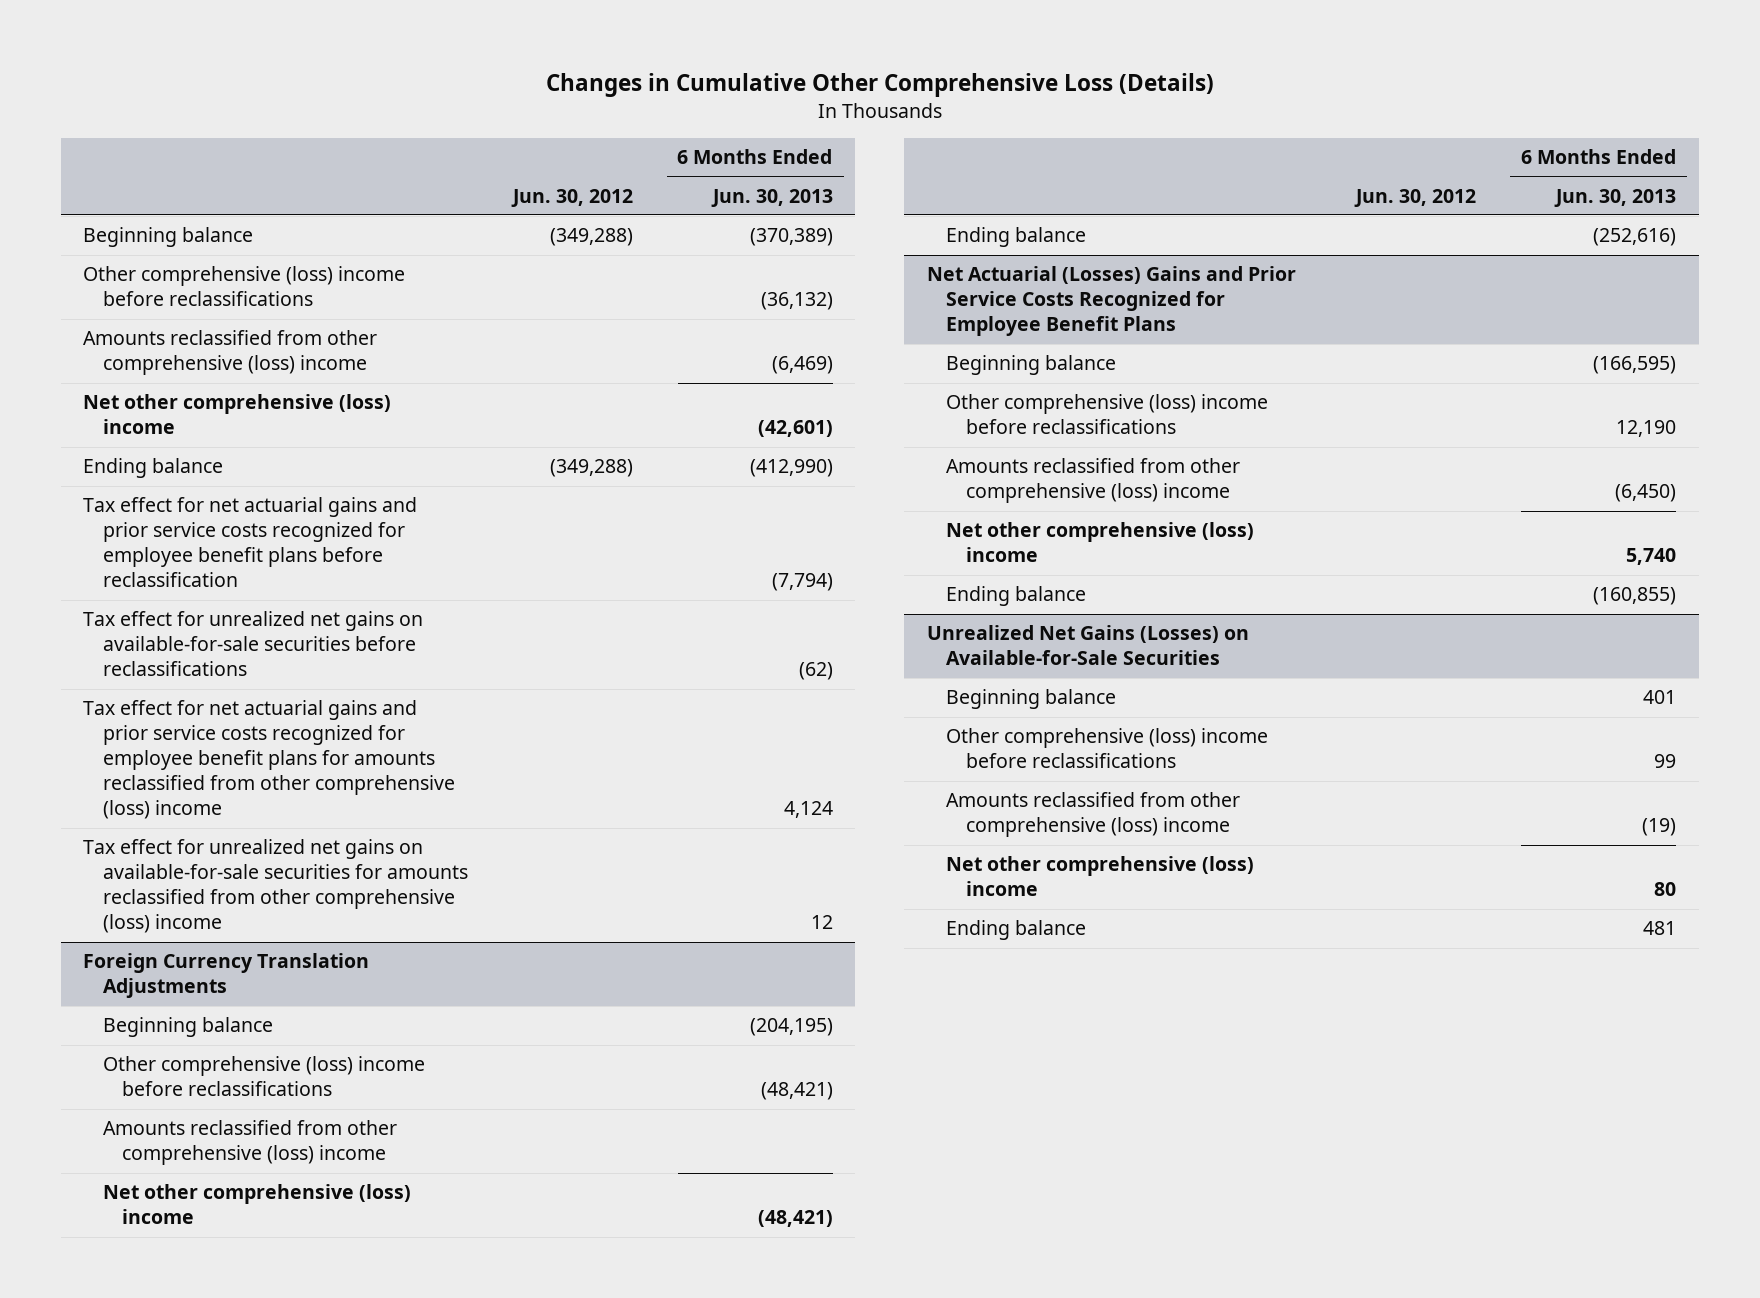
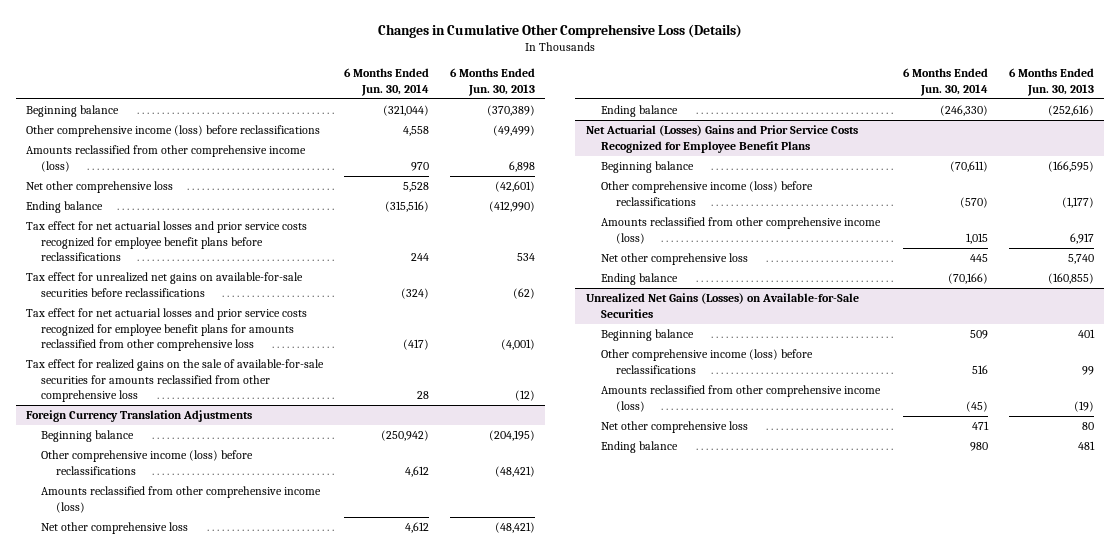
- | Jun. 30, 2012 | 6 Months Ended Jun. 30, 2013
+ | 6 Months Ended Jun. 30, 2014 | 6 Months Ended Jun. 30, 2013
- Other comprehensive (loss) income before reclassifications | | (36,132)
- Amounts reclassified from other comprehensive (loss) income | | (6,469)
- Net other comprehensive (loss) income | | (42,601)
+ Other comprehensive income (loss) before reclassifications | 4,558 | (49,499)
+ Amounts reclassified from other comprehensive income (loss) | 970 | 6,898
+ Net other comprehensive loss | 5,528 | (42,601)
- Tax effect for net actuarial gains and prior service costs recognized for employee benefit plans before reclassification | | (7,794)
+ Tax effect for net actuarial losses and prior service costs recognized for employee benefit plans before reclassifications | 244 | 534
- Tax effect for net actuarial gains and prior service costs recognized for employee benefit plans for amounts reclassified from other comprehensive (loss) income | | 4,124
- Tax effect for unrealized net gains on available-for-sale securities for amounts reclassified from other comprehensive (loss) income | | 12
+ Tax effect for net actuarial losses and prior service costs recognized for employee benefit plans for amounts reclassified from other comprehensive loss | (417) | (4,001)
+ Tax effect for realized gains on the sale of available-for-sale securities for amounts reclassified from other comprehensive loss | 28 | (12)
@ Foreign Currency Translation Adjustments
- Other comprehensive (loss) income before reclassifications | | (48,421)
- Amounts reclassified from other comprehensive (loss) income
- Net other comprehensive (loss) income | | (48,421)
+ Other comprehensive income (loss) before reclassifications | 4,612 | (48,421)
+ Amounts reclassified from other comprehensive income (loss)
+ Net other comprehensive loss | 4,612 | (48,421)
@ Net Actuarial (Losses) Gains and Prior Service Costs Recognized for Employee Benefit Plans
- Other comprehensive (loss) income before reclassifications | | 12,190
- Amounts reclassified from other comprehensive (loss) income | | (6,450)
- Net other comprehensive (loss) income | | 5,740
+ Other comprehensive income (loss) before reclassifications | (570) | (1,177)
+ Amounts reclassified from other comprehensive income (loss) | 1,015 | 6,917
+ Net other comprehensive loss | 445 | 5,740
@ Unrealized Net Gains (Losses) on Available-for-Sale Securities
- Other comprehensive (loss) income before reclassifications | | 99
- Amounts reclassified from other comprehensive (loss) income | | (19)
- Net other comprehensive (loss) income | | 80
+ Other comprehensive income (loss) before reclassifications | 516 | 99
+ Amounts reclassified from other comprehensive income (loss) | (45) | (19)
+ Net other comprehensive loss | 471 | 80

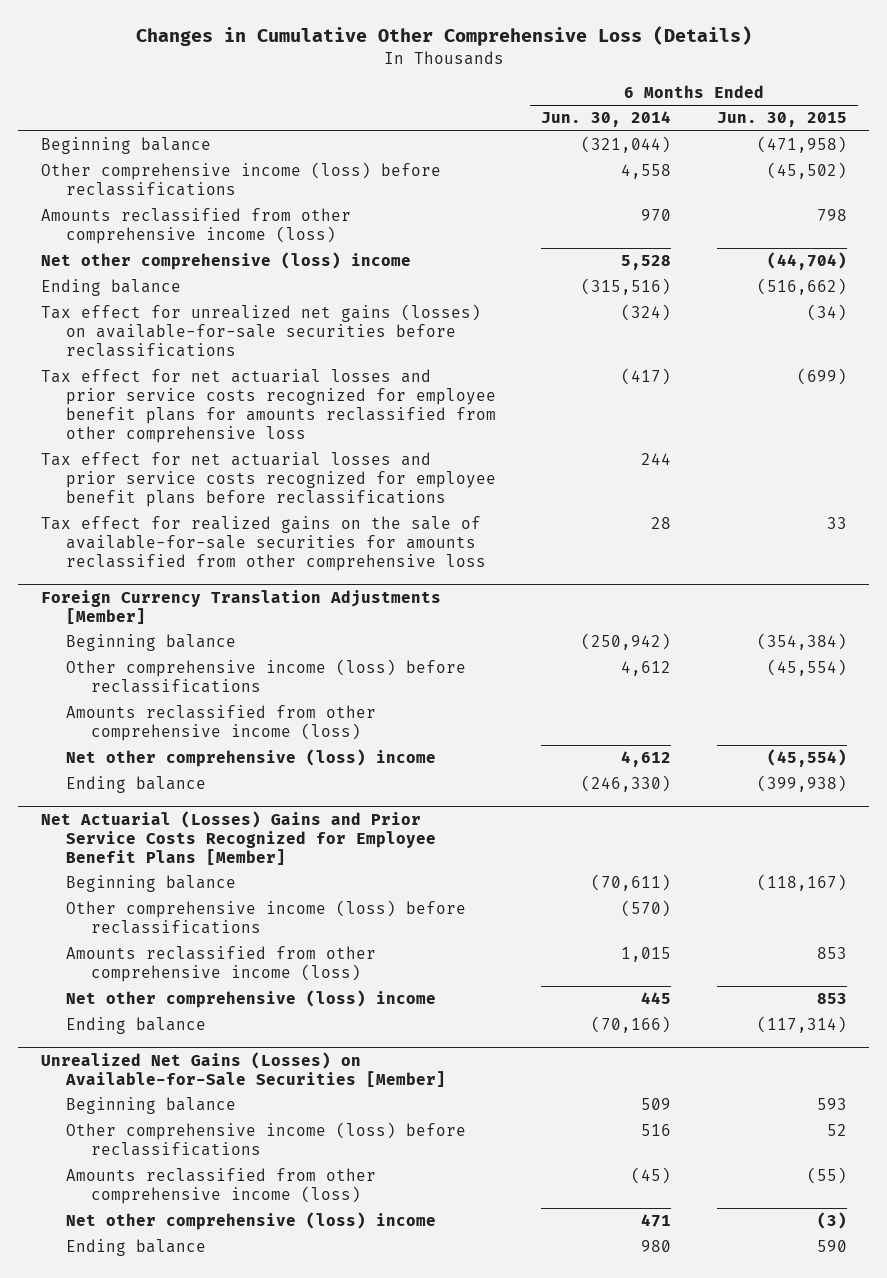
- | 6 Months Ended Jun. 30, 2014 | 6 Months Ended Jun. 30, 2013
+ | 6 Months Ended Jun. 30, 2014 | 6 Months Ended Jun. 30, 2015
- Net other comprehensive loss | 5,528 | (42,601)
+ Net other comprehensive (loss) income | 5,528 | (44,704)
- Tax effect for unrealized net gains on available-for-sale securities before reclassifications | (324) | (62)
+ Tax effect for unrealized net gains (losses) on available-for-sale securities before reclassifications | (324) | (34)
moved down: Tax effect for net actuarial losses and prior service costs recognized for employee benefit plans before reclassifications | 244 |
- Foreign Currency Translation Adjustments
+ Foreign Currency Translation Adjustments [Member]
- Net other comprehensive loss | 4,612 | (48,421)
+ Net other comprehensive (loss) income | 4,612 | (45,554)
- Net Actuarial (Losses) Gains and Prior Service Costs Recognized for Employee Benefit Plans
+ Net Actuarial (Losses) Gains and Prior Service Costs Recognized for Employee Benefit Plans [Member]
- Net other comprehensive loss | 445 | 5,740
+ Net other comprehensive (loss) income | 445 | 853
- Unrealized Net Gains (Losses) on Available-for-Sale Securities
+ Unrealized Net Gains (Losses) on Available-for-Sale Securities [Member]
- Net other comprehensive loss | 471 | 80
+ Net other comprehensive (loss) income | 471 | (3)

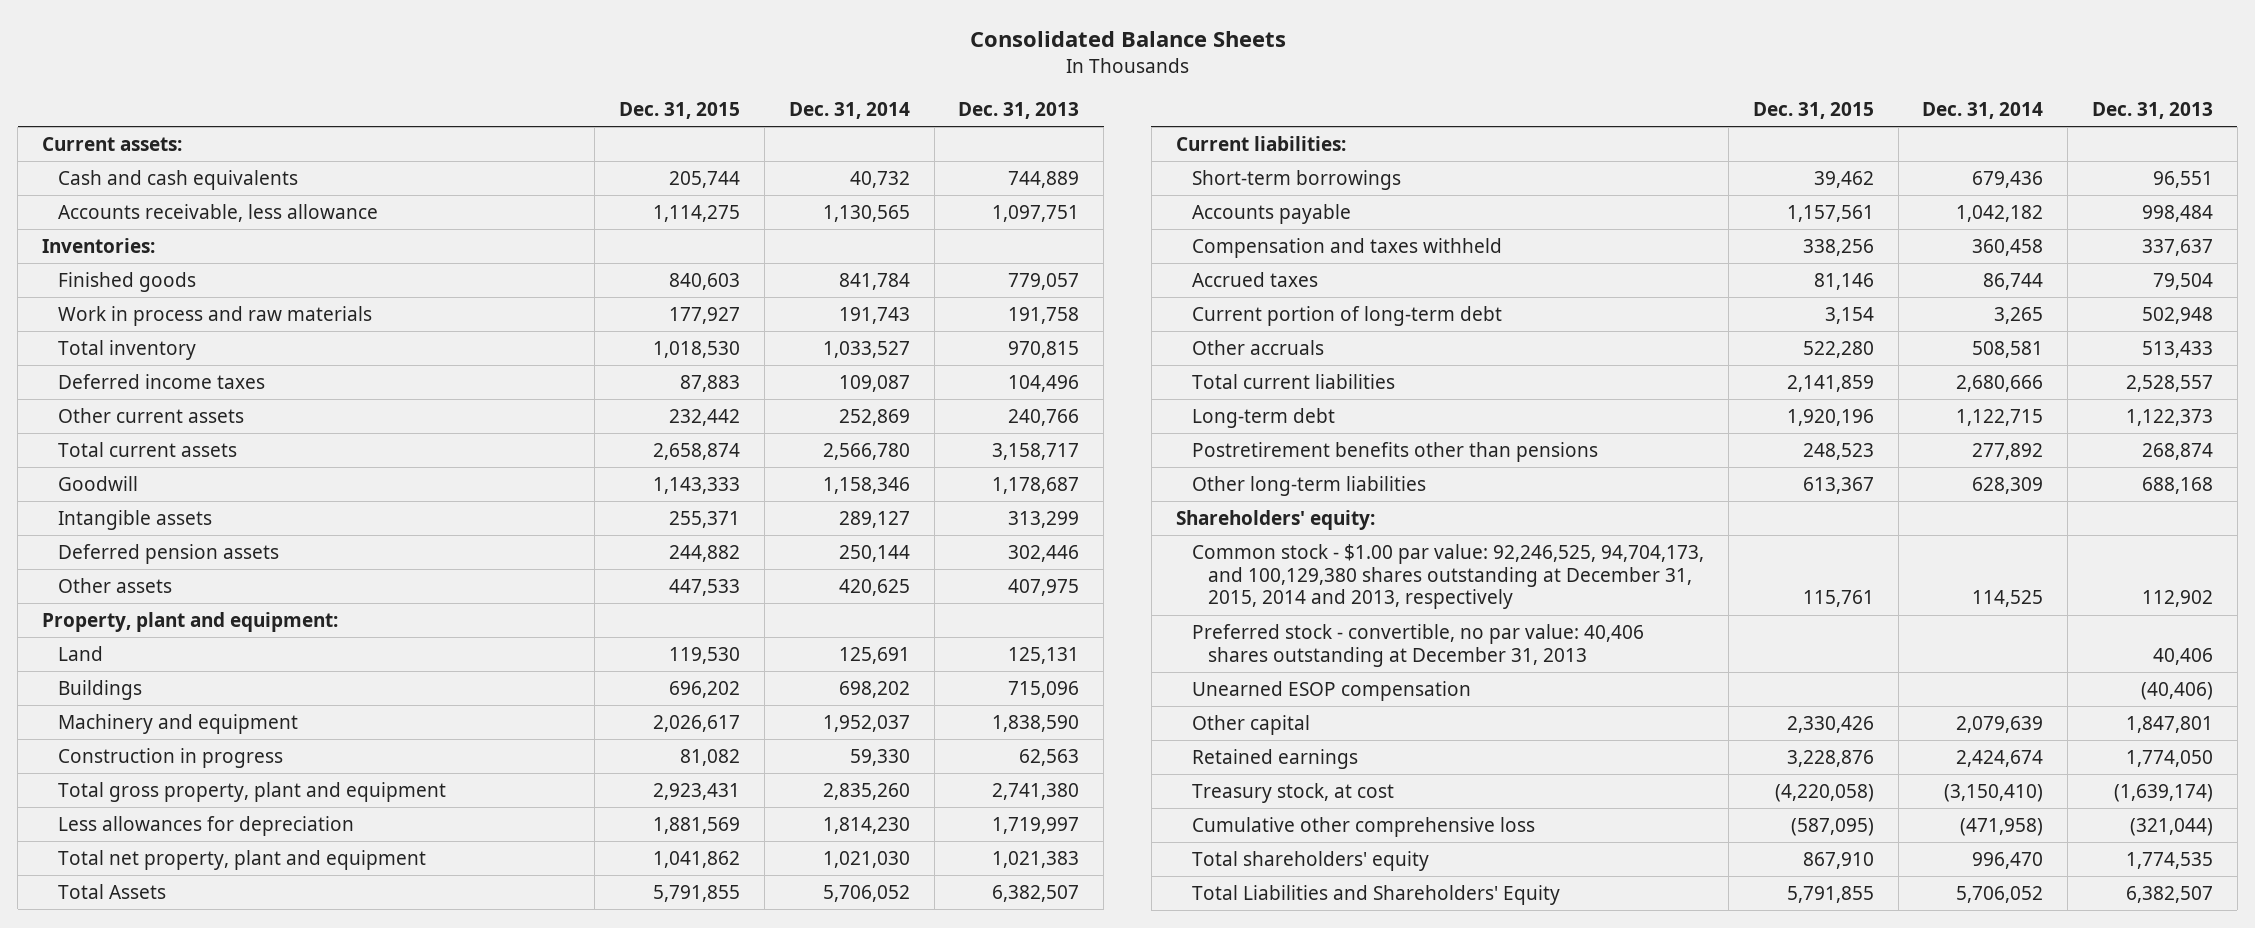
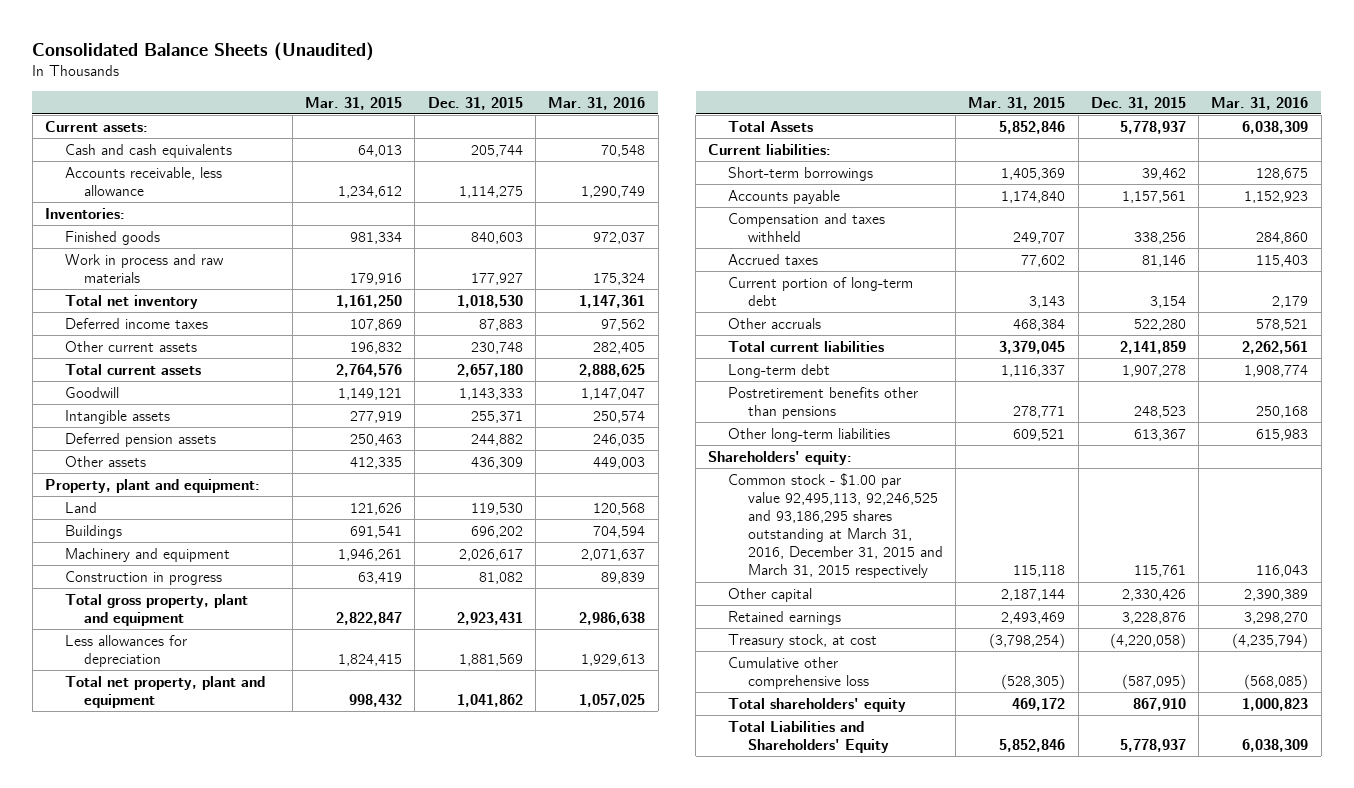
- Consolidated Balance Sheets
+ Consolidated Balance Sheets (Unaudited)
- | Dec. 31, 2015 | Dec. 31, 2014 | Dec. 31, 2013
+ | Mar. 31, 2015 | Dec. 31, 2015 | Mar. 31, 2016
- Total inventory | 1,018,530 | 1,033,527 | 970,815
+ Total net inventory | 1,161,250 | 1,018,530 | 1,147,361
- Other current assets | 232,442 | 252,869 | 240,766
- Total current assets | 2,658,874 | 2,566,780 | 3,158,717
+ Other current assets | 196,832 | 230,748 | 282,405
+ Total current assets | 2,764,576 | 2,657,180 | 2,888,625
- Other assets | 447,533 | 420,625 | 407,975
+ Other assets | 412,335 | 436,309 | 449,003
- Total Assets | 5,791,855 | 5,706,052 | 6,382,507
+ Total Assets | 5,852,846 | 5,778,937 | 6,038,309
- Long-term debt | 1,920,196 | 1,122,715 | 1,122,373
+ Long-term debt | 1,116,337 | 1,907,278 | 1,908,774
- Common stock - $1.00 par value: 92,246,525, 94,704,173, and 100,129,380 shares outstanding at December 31, 2015, 2014 and 2013, respectively | 115,761 | 114,525 | 112,902
- Preferred stock - convertible, no par value: 40,406 shares outstanding at December 31, 2013 | | | 40,406
- Unearned ESOP compensation | | | (40,406)
+ Common stock - $1.00 par value 92,495,113, 92,246,525 and 93,186,295 shares outstanding at March 31, 2016, December 31, 2015 and March 31, 2015 respectively | 115,118 | 115,761 | 116,043
- Total Liabilities and Shareholders' Equity | 5,791,855 | 5,706,052 | 6,382,507
+ Total Liabilities and Shareholders' Equity | 5,852,846 | 5,778,937 | 6,038,309

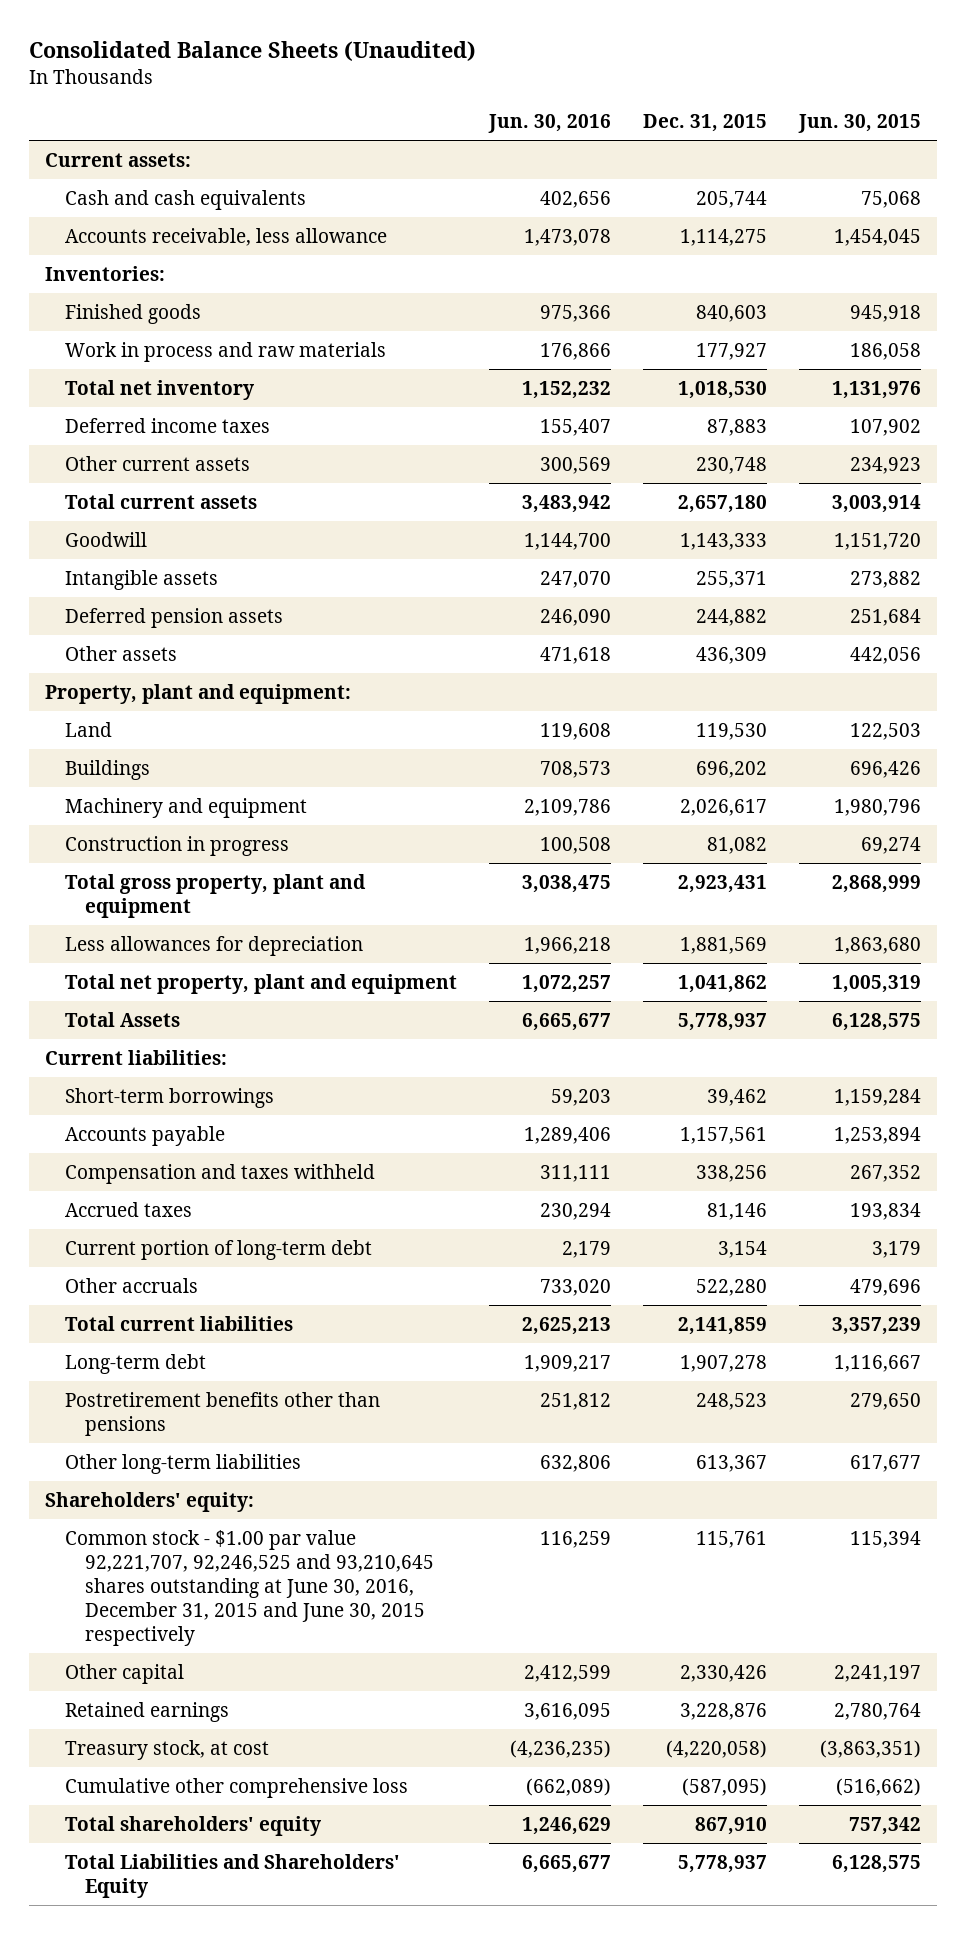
- | Mar. 31, 2015 | Dec. 31, 2015 | Mar. 31, 2016
+ | Jun. 30, 2016 | Dec. 31, 2015 | Jun. 30, 2015
- Common stock - $1.00 par value 92,495,113, 92,246,525 and 93,186,295 shares outstanding at March 31, 2016, December 31, 2015 and March 31, 2015 respectively | 115,118 | 115,761 | 116,043
+ Common stock - $1.00 par value 92,221,707, 92,246,525 and 93,210,645 shares outstanding at June 30, 2016, December 31, 2015 and June 30, 2015 respectively | 116,259 | 115,761 | 115,394

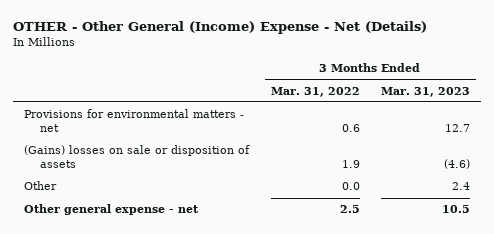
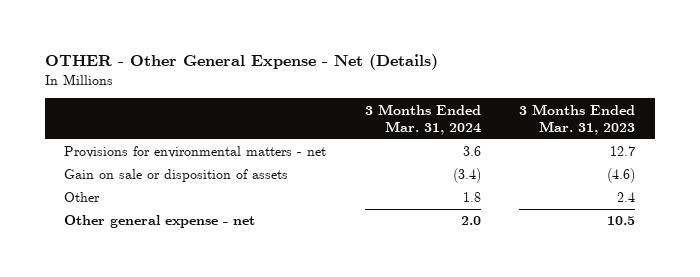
- OTHER - Other General (Income) Expense - Net (Details)
+ OTHER - Other General Expense - Net (Details)
- | 3 Months Ended Mar. 31, 2022 | 3 Months Ended Mar. 31, 2023
+ | 3 Months Ended Mar. 31, 2024 | 3 Months Ended Mar. 31, 2023
- (Gains) losses on sale or disposition of assets | 1.9 | (4.6)
+ Gain on sale or disposition of assets | (3.4) | (4.6)

